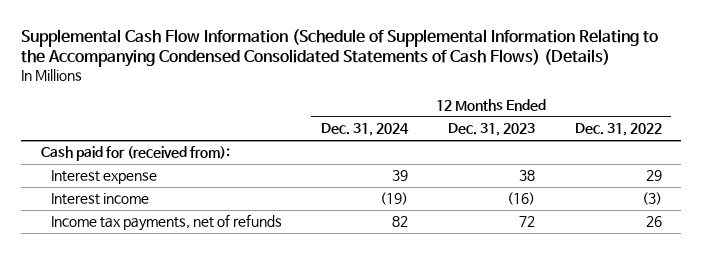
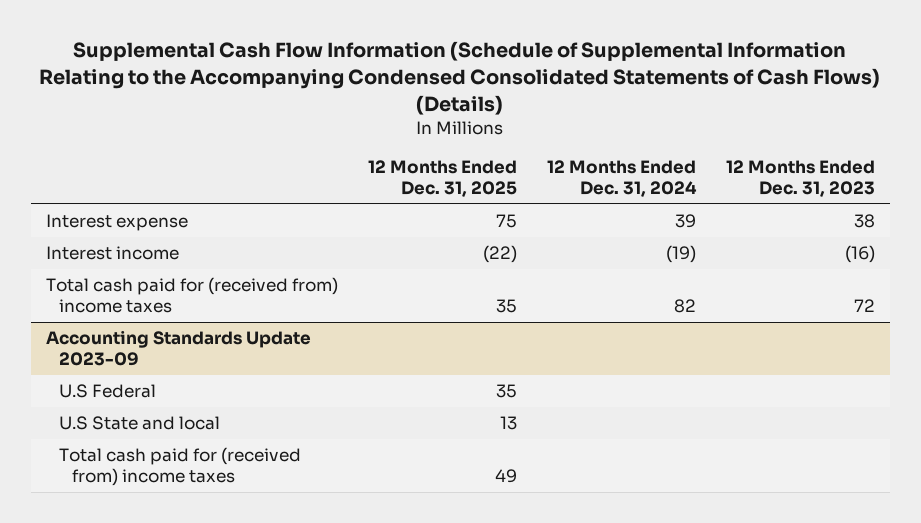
- | 12 Months Ended Dec. 31, 2024 | 12 Months Ended Dec. 31, 2023 | 12 Months Ended Dec. 31, 2022
+ | 12 Months Ended Dec. 31, 2025 | 12 Months Ended Dec. 31, 2024 | 12 Months Ended Dec. 31, 2023
- Cash paid for (received from):
- Income tax payments, net of refunds | 82 | 72 | 26
+ Total cash paid for (received from) income taxes | 35 | 82 | 72
+ Accounting Standards Update 2023-09
+ U.S Federal | 35 | |
+ U.S State and local | 13 | |
+ Total cash paid for (received from) income taxes | 49 | |

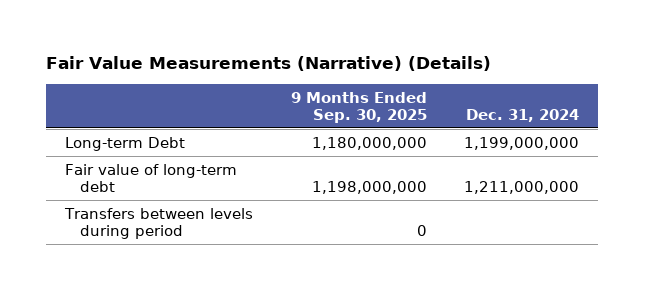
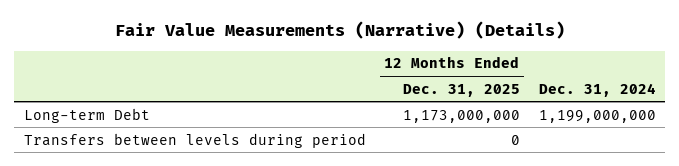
- | 9 Months Ended Sep. 30, 2025 | Dec. 31, 2024
+ | 12 Months Ended Dec. 31, 2025 | Dec. 31, 2024
- Fair value of long-term debt | 1,198,000,000 | 1,211,000,000

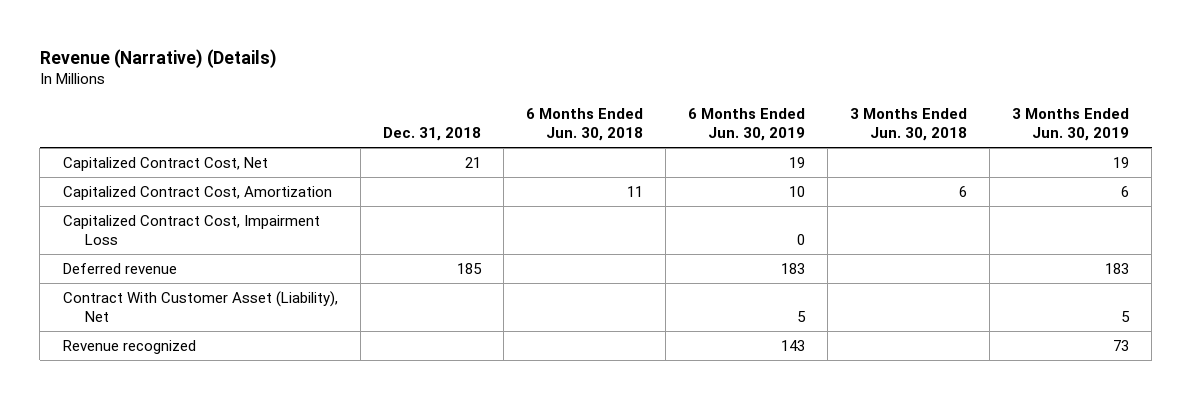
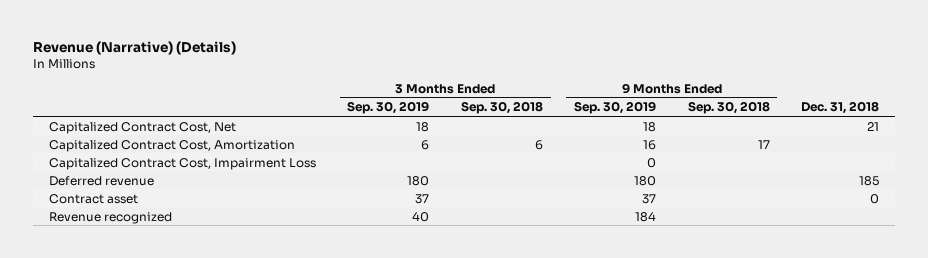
- | Dec. 31, 2018 | 6 Months Ended Jun. 30, 2018 | 6 Months Ended Jun. 30, 2019 | 3 Months Ended Jun. 30, 2018 | 3 Months Ended Jun. 30, 2019
+ | 3 Months Ended Sep. 30, 2019 | 3 Months Ended Sep. 30, 2018 | 9 Months Ended Sep. 30, 2019 | 9 Months Ended Sep. 30, 2018 | Dec. 31, 2018
- Contract With Customer Asset (Liability), Net | | | 5 | | 5
+ Contract asset | 37 | | 37 | | 0

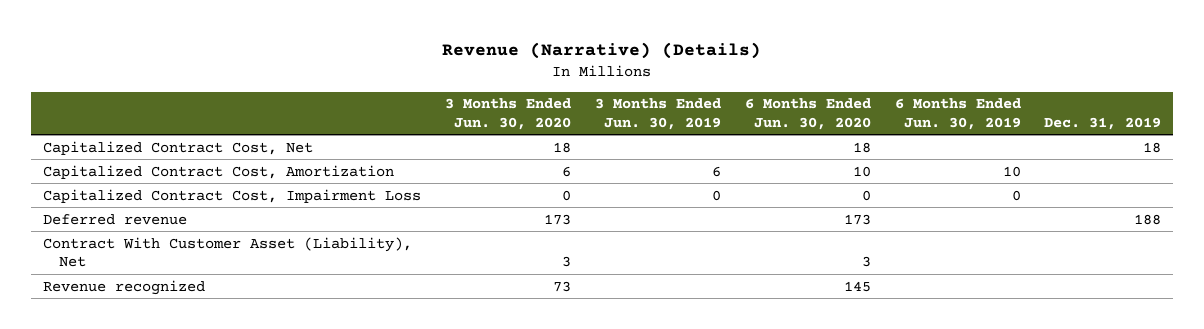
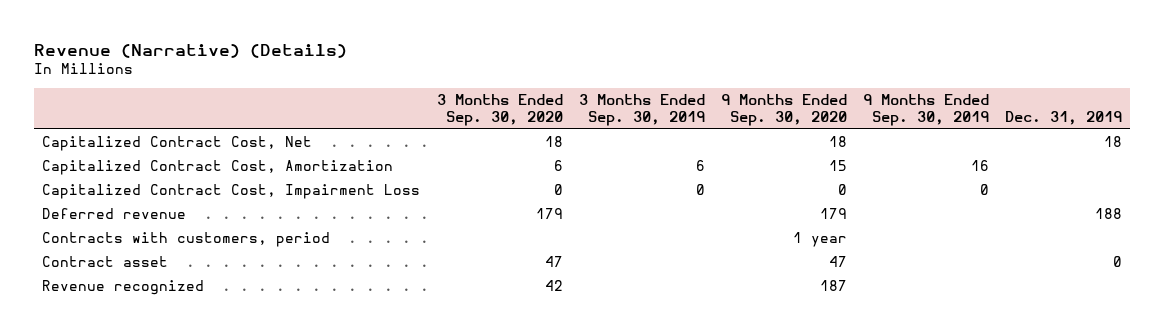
- | 3 Months Ended Jun. 30, 2020 | 3 Months Ended Jun. 30, 2019 | 6 Months Ended Jun. 30, 2020 | 6 Months Ended Jun. 30, 2019 | Dec. 31, 2019
+ | 3 Months Ended Sep. 30, 2020 | 3 Months Ended Sep. 30, 2019 | 9 Months Ended Sep. 30, 2020 | 9 Months Ended Sep. 30, 2019 | Dec. 31, 2019
- Contract With Customer Asset (Liability), Net | 3 | | 3 | |
+ Contracts with customers, period | | | 1 year | |
+ Contract asset | 47 | | 47 | | 0

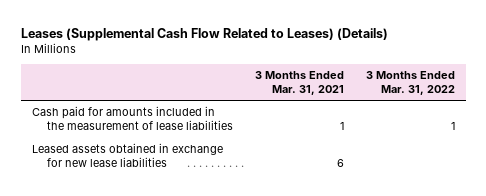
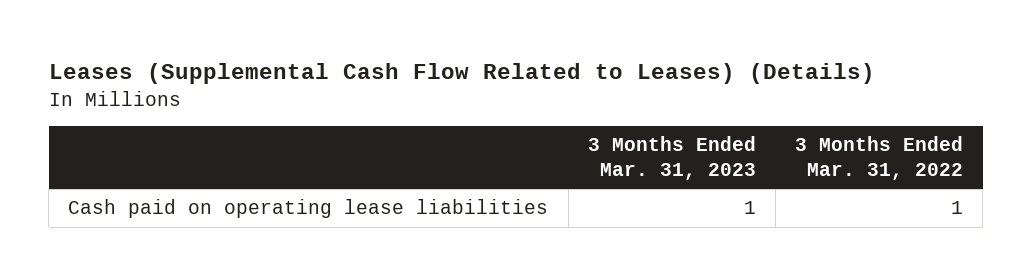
- | 3 Months Ended Mar. 31, 2021 | 3 Months Ended Mar. 31, 2022
+ | 3 Months Ended Mar. 31, 2023 | 3 Months Ended Mar. 31, 2022
- Cash paid for amounts included in the measurement of lease liabilities | 1 | 1
- Leased assets obtained in exchange for new lease liabilities | 6 |
+ Cash paid on operating lease liabilities | 1 | 1

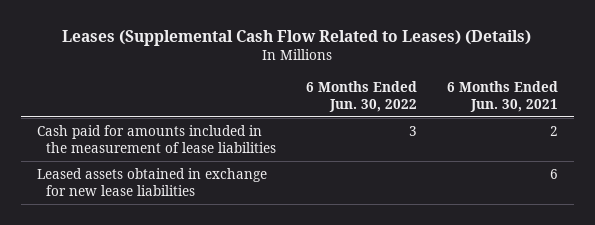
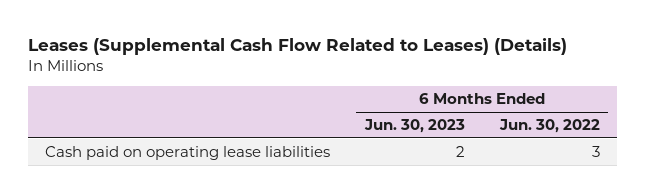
- | 6 Months Ended Jun. 30, 2022 | 6 Months Ended Jun. 30, 2021
+ | 6 Months Ended Jun. 30, 2023 | 6 Months Ended Jun. 30, 2022
- Cash paid for amounts included in the measurement of lease liabilities | 3 | 2
- Leased assets obtained in exchange for new lease liabilities | | 6
+ Cash paid on operating lease liabilities | 2 | 3

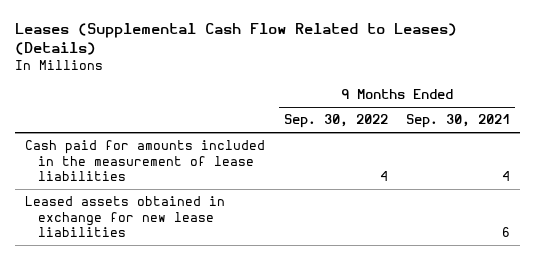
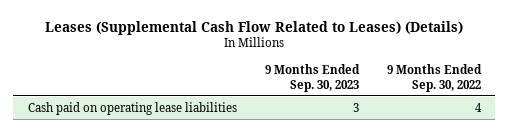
- | 9 Months Ended Sep. 30, 2022 | 9 Months Ended Sep. 30, 2021
+ | 9 Months Ended Sep. 30, 2023 | 9 Months Ended Sep. 30, 2022
- Cash paid for amounts included in the measurement of lease liabilities | 4 | 4
- Leased assets obtained in exchange for new lease liabilities | | 6
+ Cash paid on operating lease liabilities | 3 | 4

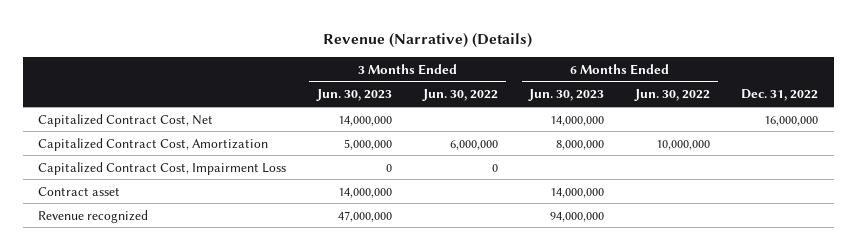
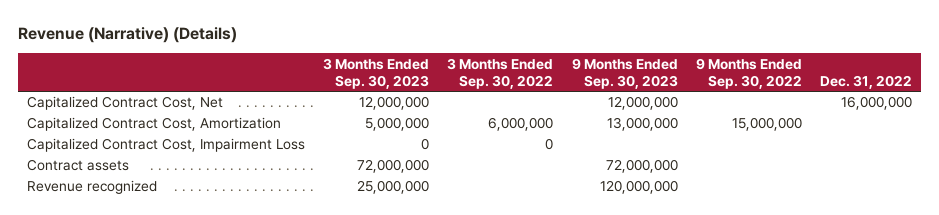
- | 3 Months Ended Jun. 30, 2023 | 3 Months Ended Jun. 30, 2022 | 6 Months Ended Jun. 30, 2023 | 6 Months Ended Jun. 30, 2022 | Dec. 31, 2022
+ | 3 Months Ended Sep. 30, 2023 | 3 Months Ended Sep. 30, 2022 | 9 Months Ended Sep. 30, 2023 | 9 Months Ended Sep. 30, 2022 | Dec. 31, 2022
- Contract asset | 14,000,000 | | 14,000,000 | |
+ Contract assets | 72,000,000 | | 72,000,000 | |

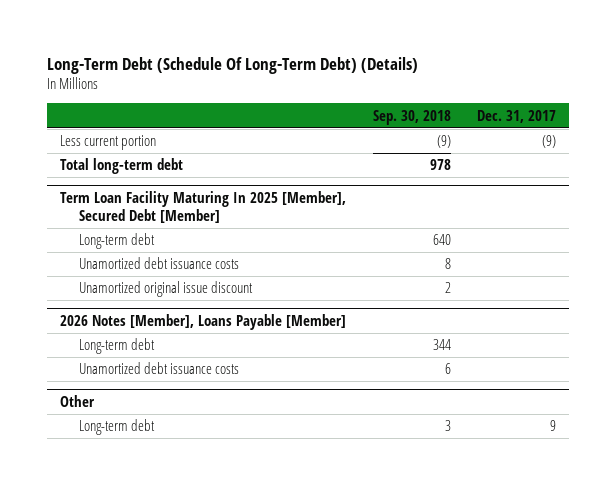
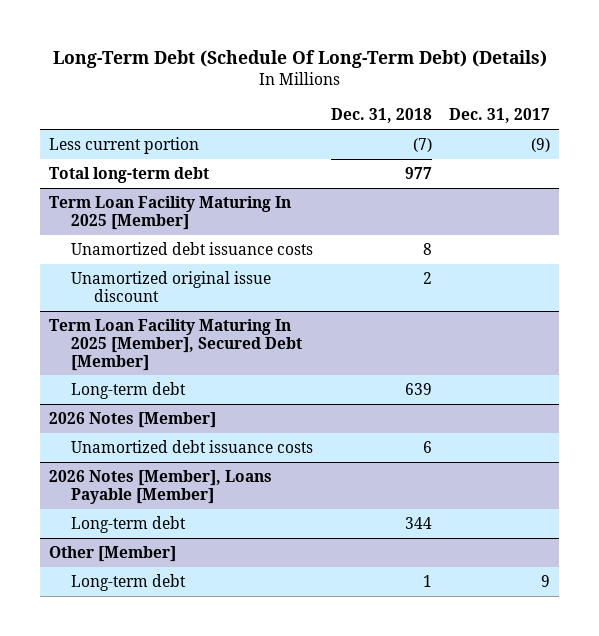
- | Sep. 30, 2018 | Dec. 31, 2017
+ | Dec. 31, 2018 | Dec. 31, 2017
+ Term Loan Facility Maturing In 2025 [Member]
+ Unamortized debt issuance costs | 8 |
+ Unamortized original issue discount | 2 |
@ Term Loan Facility Maturing In 2025 [Member], Secured Debt [Member]
- Unamortized debt issuance costs | 8 |
- Unamortized original issue discount | 2 |
+ 2026 Notes [Member]
+ Unamortized debt issuance costs | 6 |
@ 2026 Notes [Member], Loans Payable [Member]
- Unamortized debt issuance costs | 6 |
- Other
+ Other [Member]

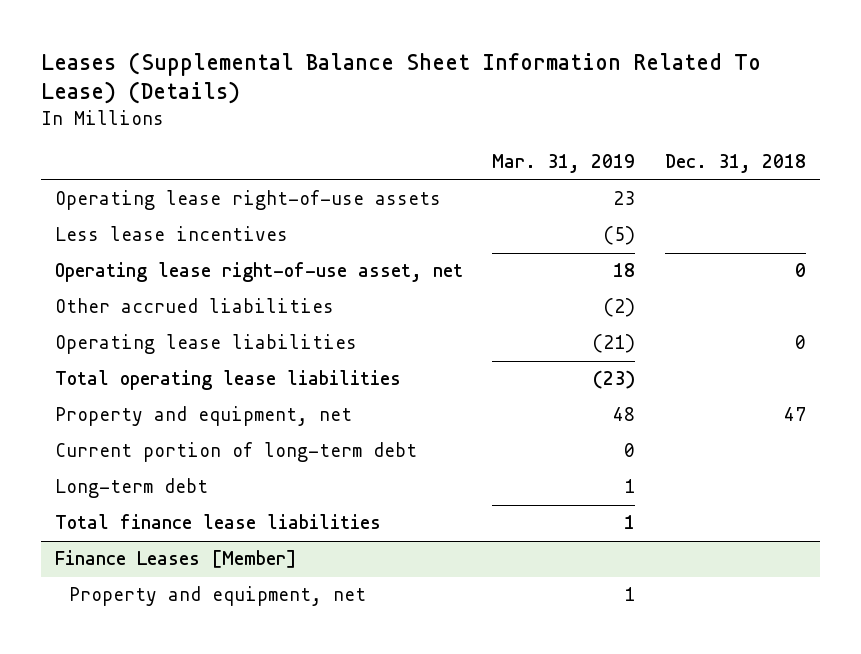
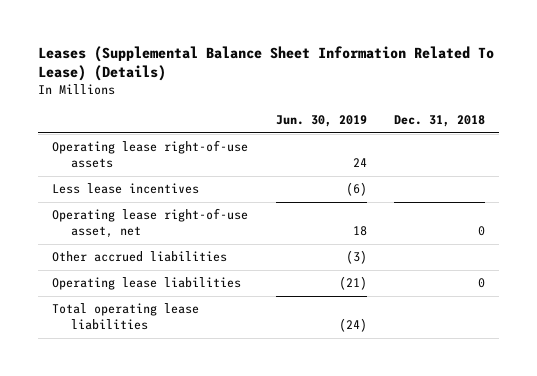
- | Mar. 31, 2019 | Dec. 31, 2018
+ | Jun. 30, 2019 | Dec. 31, 2018
- Property and equipment, net | 48 | 47
- Current portion of long-term debt | 0 |
- Long-term debt | 1 |
- Total finance lease liabilities | 1 |
- Finance Leases [Member]
- Property and equipment, net | 1 |

